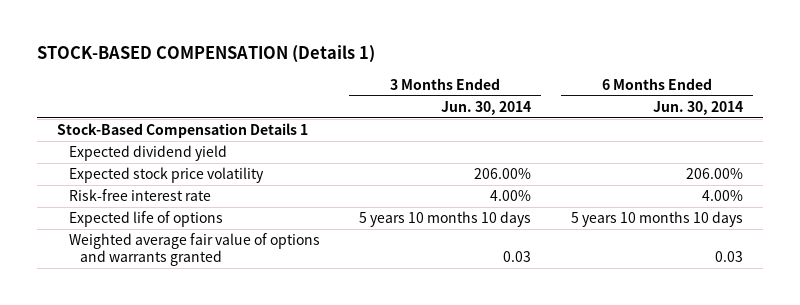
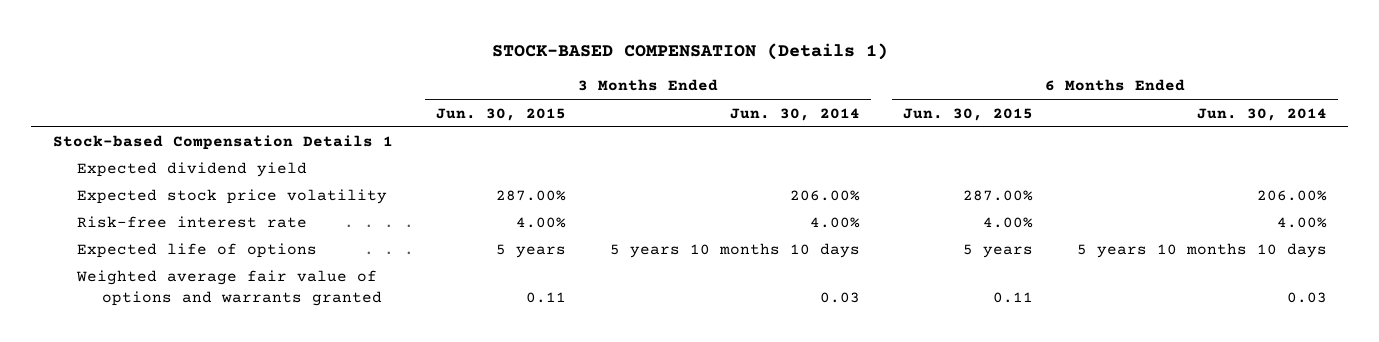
- | 3 Months Ended Jun. 30, 2014 | 6 Months Ended Jun. 30, 2014
+ | 3 Months Ended Jun. 30, 2015 | 3 Months Ended Jun. 30, 2014 | 6 Months Ended Jun. 30, 2015 | 6 Months Ended Jun. 30, 2014
- Stock-Based Compensation Details 1
+ Stock-based Compensation Details 1

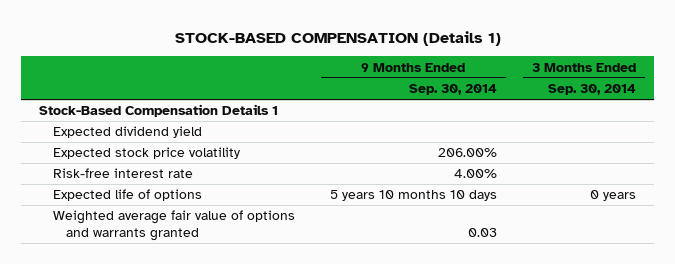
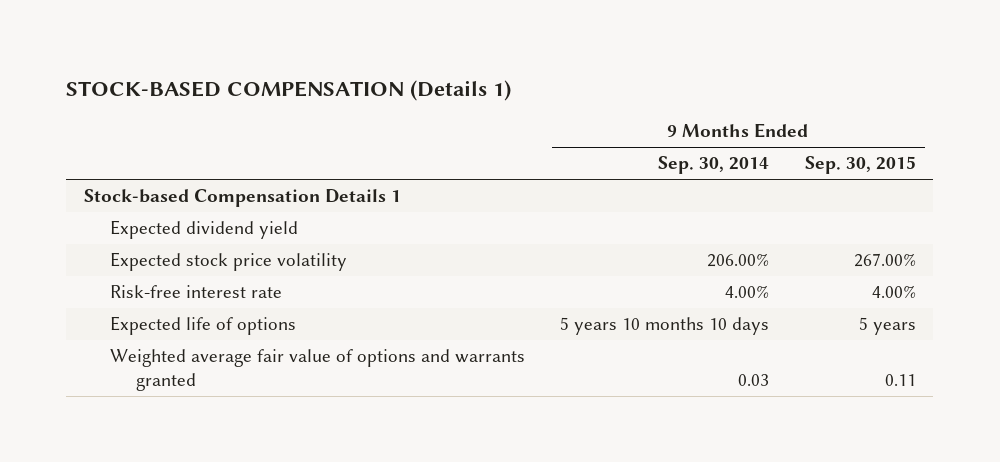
- | 9 Months Ended Sep. 30, 2014 | 3 Months Ended Sep. 30, 2014
+ | 9 Months Ended Sep. 30, 2014 | 9 Months Ended Sep. 30, 2015
- Stock-Based Compensation Details 1
+ Stock-based Compensation Details 1

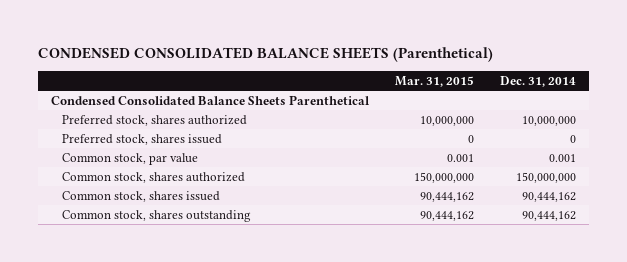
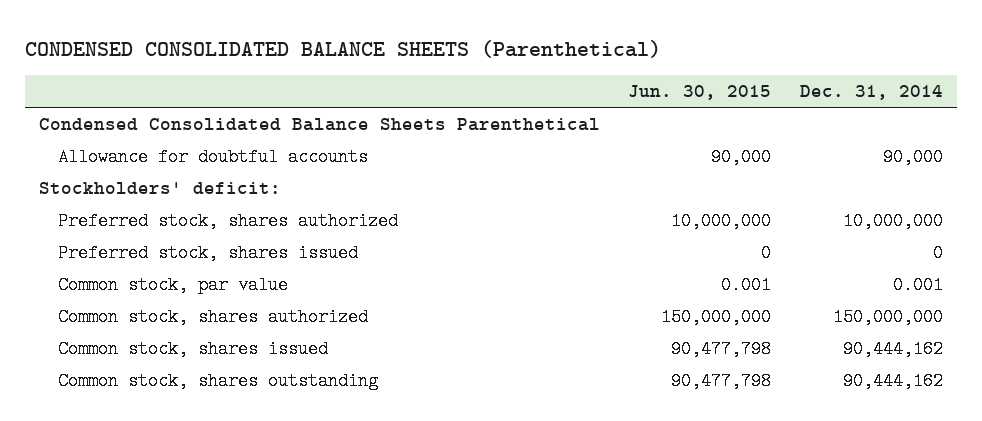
- | Mar. 31, 2015 | Dec. 31, 2014
+ | Jun. 30, 2015 | Dec. 31, 2014
+ Allowance for doubtful accounts | 90,000 | 90,000
+ Stockholders' deficit:

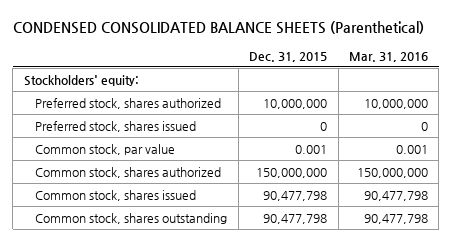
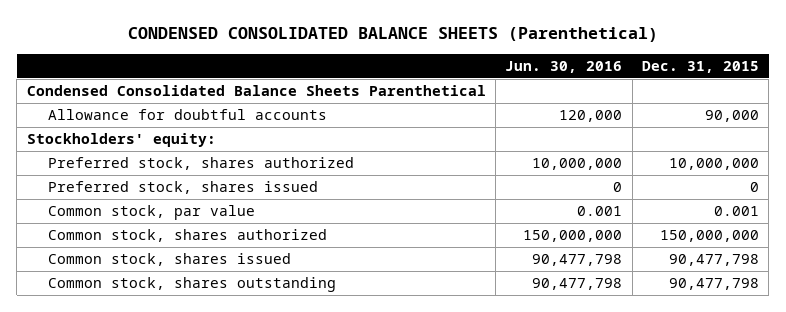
- | Dec. 31, 2015 | Mar. 31, 2016
+ | Jun. 30, 2016 | Dec. 31, 2015
+ Condensed Consolidated Balance Sheets Parenthetical
+ Allowance for doubtful accounts | 120,000 | 90,000

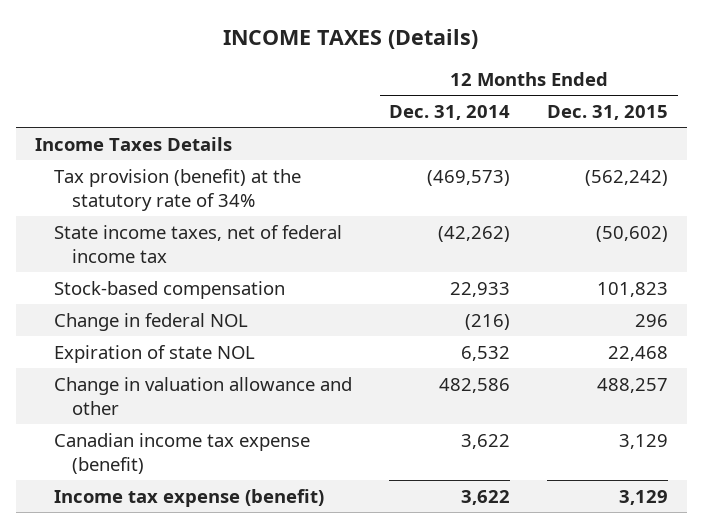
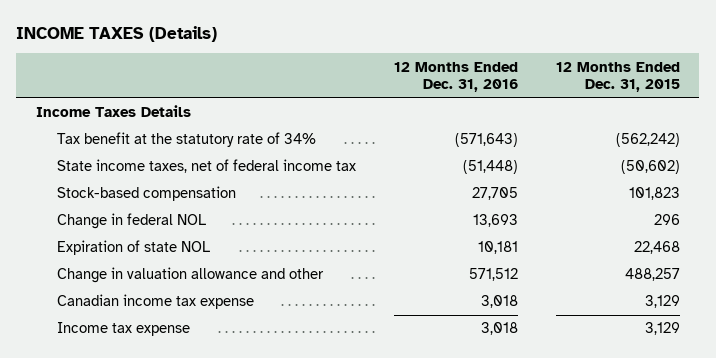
- | 12 Months Ended Dec. 31, 2014 | 12 Months Ended Dec. 31, 2015
+ | 12 Months Ended Dec. 31, 2016 | 12 Months Ended Dec. 31, 2015
- Tax provision (benefit) at the statutory rate of 34% | (469,573) | (562,242)
+ Tax benefit at the statutory rate of 34% | (571,643) | (562,242)
- Canadian income tax expense (benefit) | 3,622 | 3,129
- Income tax expense (benefit) | 3,622 | 3,129
+ Canadian income tax expense | 3,018 | 3,129
+ Income tax expense | 3,018 | 3,129

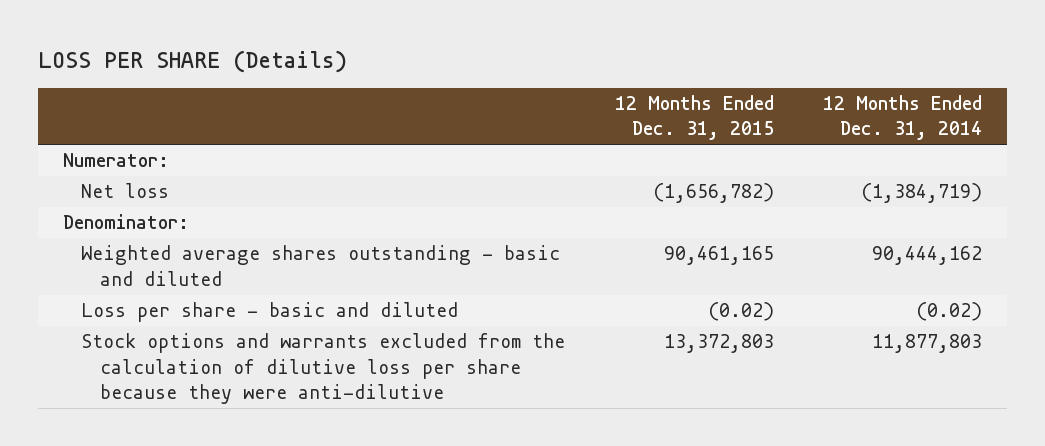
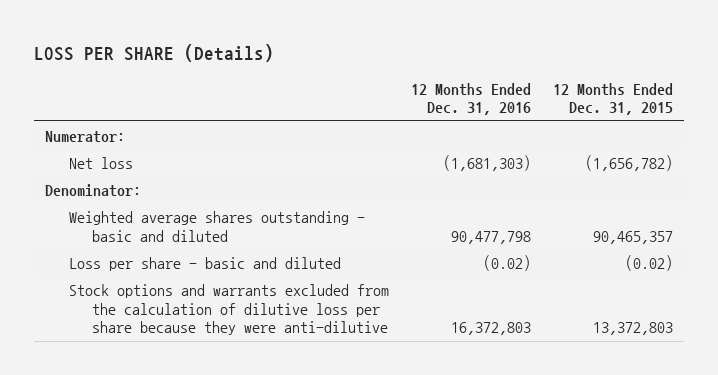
- | 12 Months Ended Dec. 31, 2015 | 12 Months Ended Dec. 31, 2014
+ | 12 Months Ended Dec. 31, 2016 | 12 Months Ended Dec. 31, 2015
- Weighted average shares outstanding - basic and diluted | 90,461,165 | 90,444,162
+ Weighted average shares outstanding - basic and diluted | 90,477,798 | 90,465,357

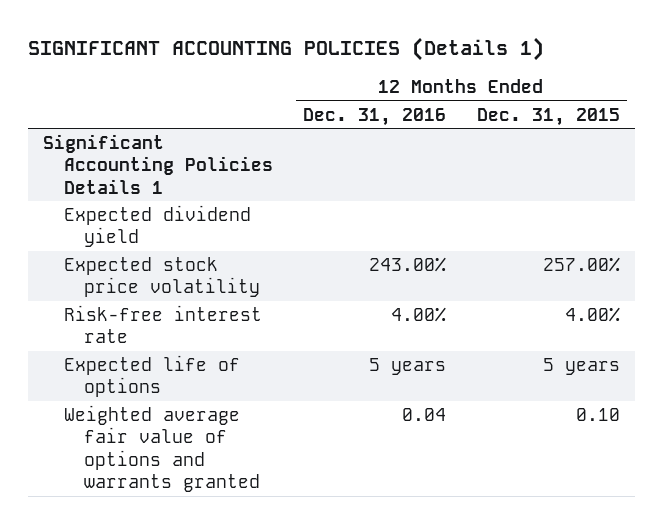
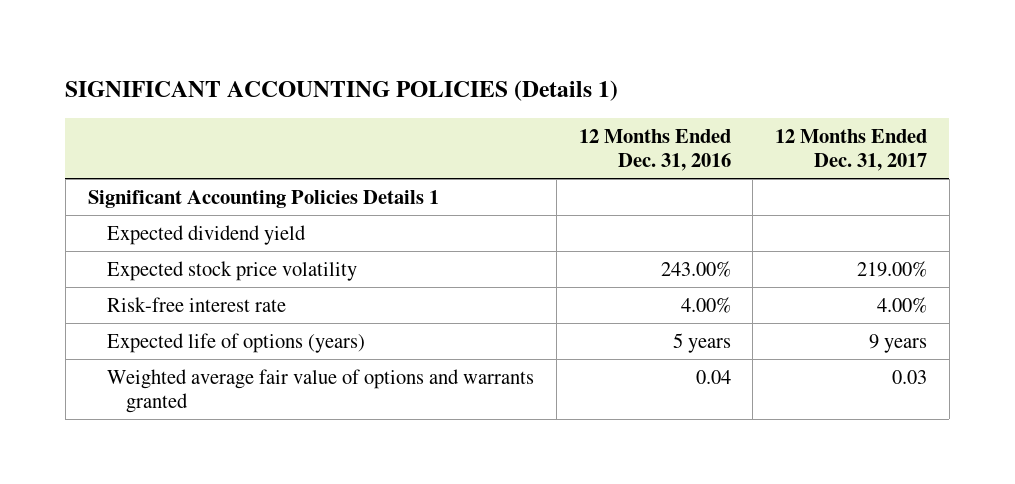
- | 12 Months Ended Dec. 31, 2016 | 12 Months Ended Dec. 31, 2015
+ | 12 Months Ended Dec. 31, 2016 | 12 Months Ended Dec. 31, 2017
- Expected life of options | 5 years | 5 years
+ Expected life of options (years) | 5 years | 9 years

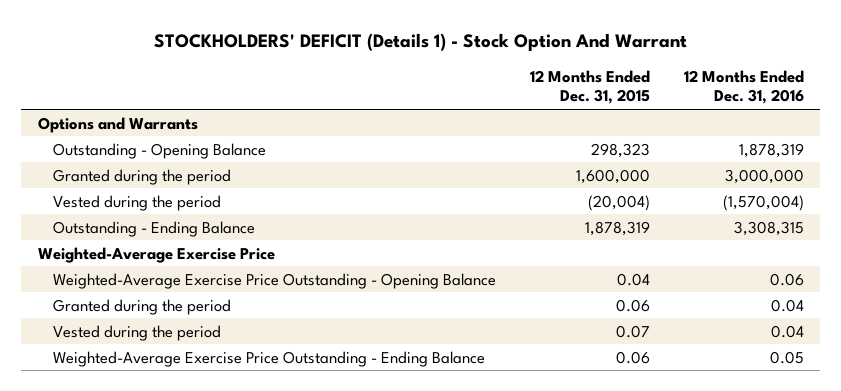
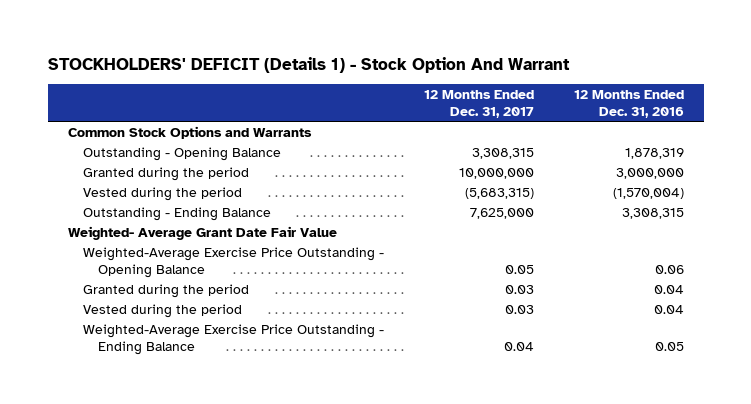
- | 12 Months Ended Dec. 31, 2015 | 12 Months Ended Dec. 31, 2016
+ | 12 Months Ended Dec. 31, 2017 | 12 Months Ended Dec. 31, 2016
- Options and Warrants
+ Common Stock Options and Warrants
- Weighted-Average Exercise Price
+ Weighted- Average Grant Date Fair Value

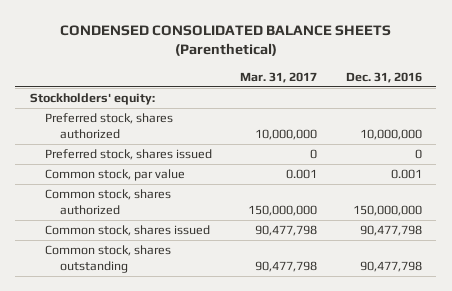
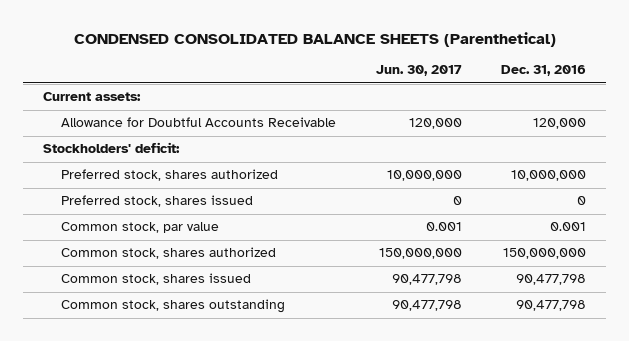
- | Mar. 31, 2017 | Dec. 31, 2016
+ | Jun. 30, 2017 | Dec. 31, 2016
- Stockholders' equity:
+ Current assets:
+ Allowance for Doubtful Accounts Receivable | 120,000 | 120,000
+ Stockholders' deficit:

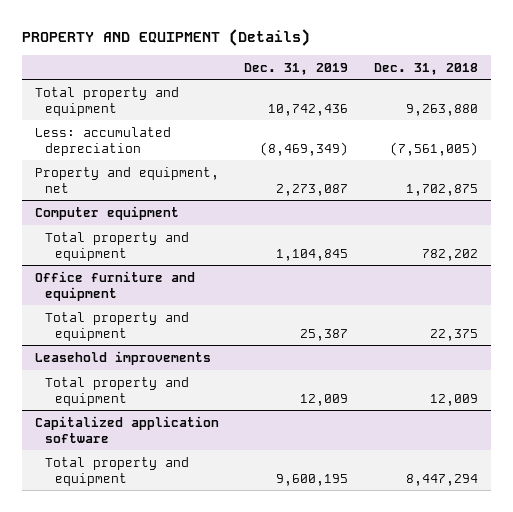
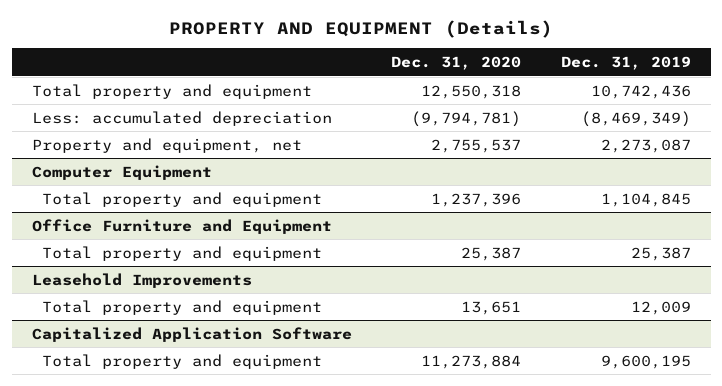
- | Dec. 31, 2019 | Dec. 31, 2018
+ | Dec. 31, 2020 | Dec. 31, 2019
- Computer equipment
+ Computer Equipment
- Office furniture and equipment
+ Office Furniture and Equipment
- Leasehold improvements
+ Leasehold Improvements
- Capitalized application software
+ Capitalized Application Software

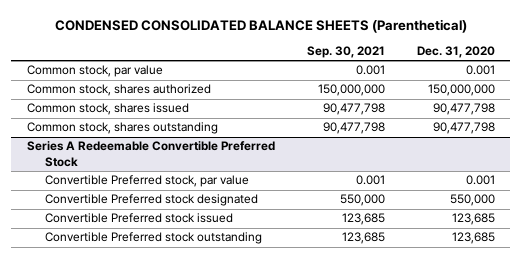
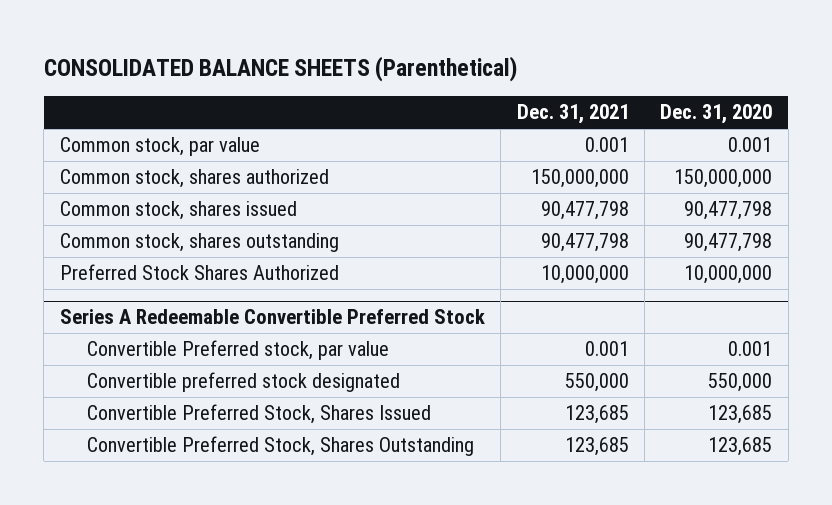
- CONDENSED CONSOLIDATED BALANCE SHEETS (Parenthetical)
+ CONSOLIDATED BALANCE SHEETS (Parenthetical)
- | Sep. 30, 2021 | Dec. 31, 2020
+ | Dec. 31, 2021 | Dec. 31, 2020
+ Preferred Stock Shares Authorized | 10,000,000 | 10,000,000
@ Series A Redeemable Convertible Preferred Stock
- Convertible Preferred stock designated | 550,000 | 550,000
- Convertible Preferred stock issued | 123,685 | 123,685
- Convertible Preferred stock outstanding | 123,685 | 123,685
+ Convertible preferred stock designated | 550,000 | 550,000
+ Convertible Preferred Stock, Shares Issued | 123,685 | 123,685
+ Convertible Preferred Stock, Shares Outstanding | 123,685 | 123,685

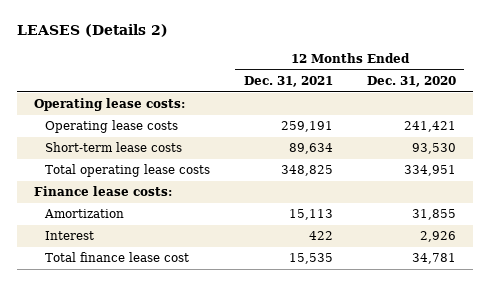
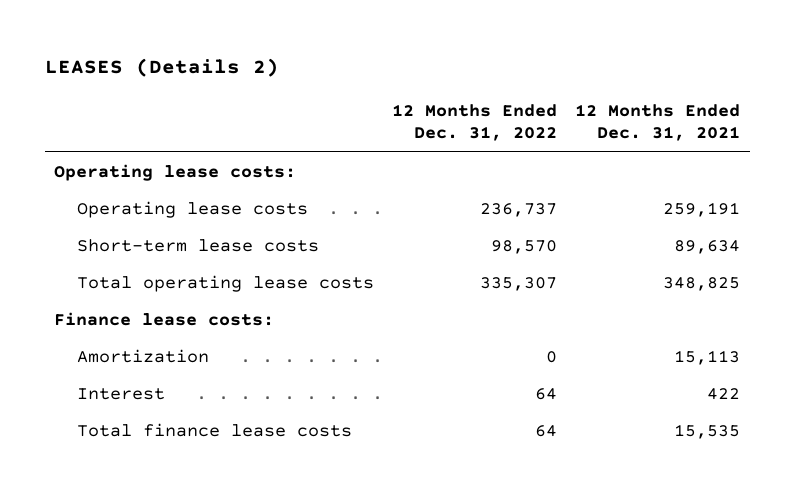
- | 12 Months Ended Dec. 31, 2021 | 12 Months Ended Dec. 31, 2020
+ | 12 Months Ended Dec. 31, 2022 | 12 Months Ended Dec. 31, 2021
- Total finance lease cost | 15,535 | 34,781
+ Total finance lease costs | 64 | 15,535

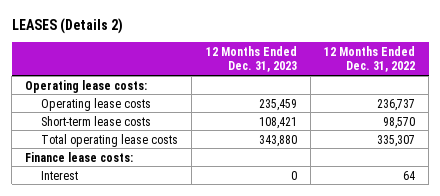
- | 12 Months Ended Dec. 31, 2022 | 12 Months Ended Dec. 31, 2021
+ | 12 Months Ended Dec. 31, 2023 | 12 Months Ended Dec. 31, 2022
- Amortization | 0 | 15,113
- Total finance lease costs | 64 | 15,535

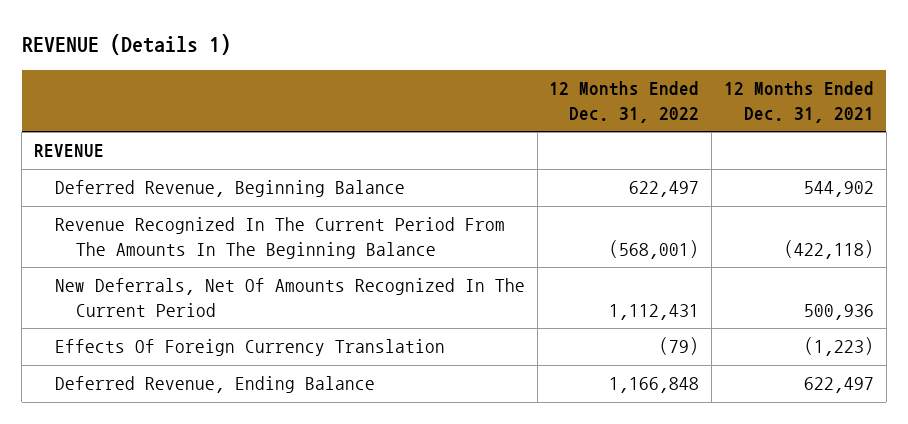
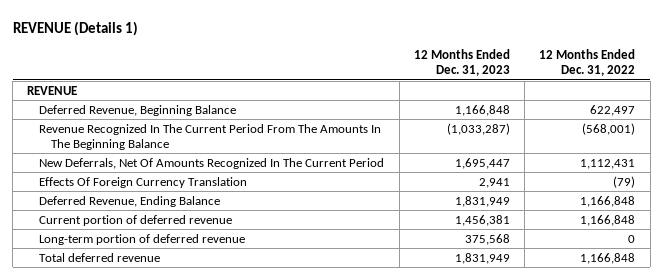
- | 12 Months Ended Dec. 31, 2022 | 12 Months Ended Dec. 31, 2021
+ | 12 Months Ended Dec. 31, 2023 | 12 Months Ended Dec. 31, 2022
+ Current portion of deferred revenue | 1,456,381 | 1,166,848
+ Long-term portion of deferred revenue | 375,568 | 0
+ Total deferred revenue | 1,831,949 | 1,166,848

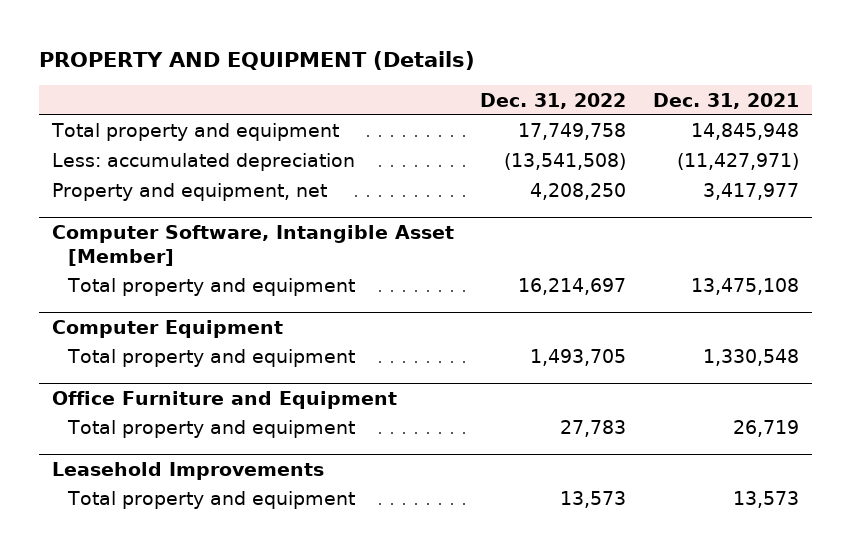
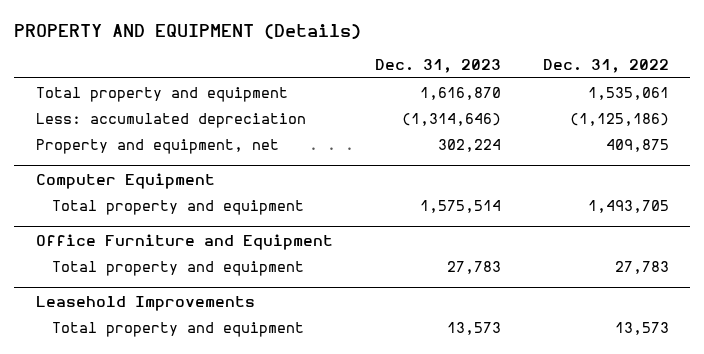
- | Dec. 31, 2022 | Dec. 31, 2021
+ | Dec. 31, 2023 | Dec. 31, 2022
- Total property and equipment | 17,749,758 | 14,845,948
- Less: accumulated depreciation | (13,541,508) | (11,427,971)
- Property and equipment, net | 4,208,250 | 3,417,977
- Computer Software, Intangible Asset [Member]
- Total property and equipment | 16,214,697 | 13,475,108
+ Total property and equipment | 1,616,870 | 1,535,061
+ Less: accumulated depreciation | (1,314,646) | (1,125,186)
+ Property and equipment, net | 302,224 | 409,875

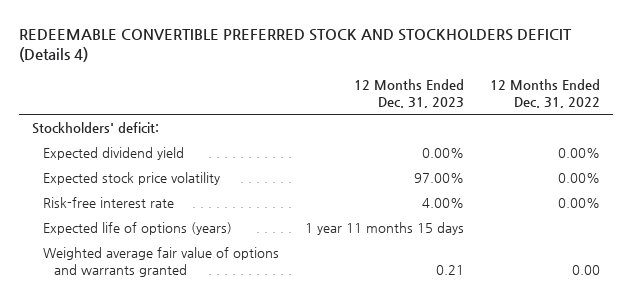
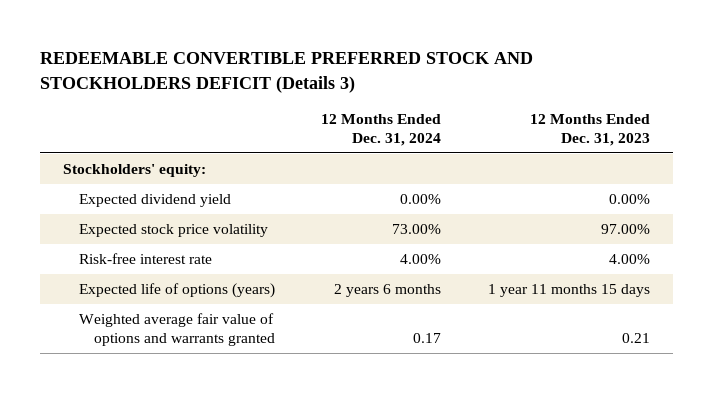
- REDEEMABLE CONVERTIBLE PREFERRED STOCK AND STOCKHOLDERS DEFICIT (Details 4)
+ REDEEMABLE CONVERTIBLE PREFERRED STOCK AND STOCKHOLDERS DEFICIT (Details 3)
- | 12 Months Ended Dec. 31, 2023 | 12 Months Ended Dec. 31, 2022
+ | 12 Months Ended Dec. 31, 2024 | 12 Months Ended Dec. 31, 2023
- Stockholders' deficit:
+ Stockholders' equity:

